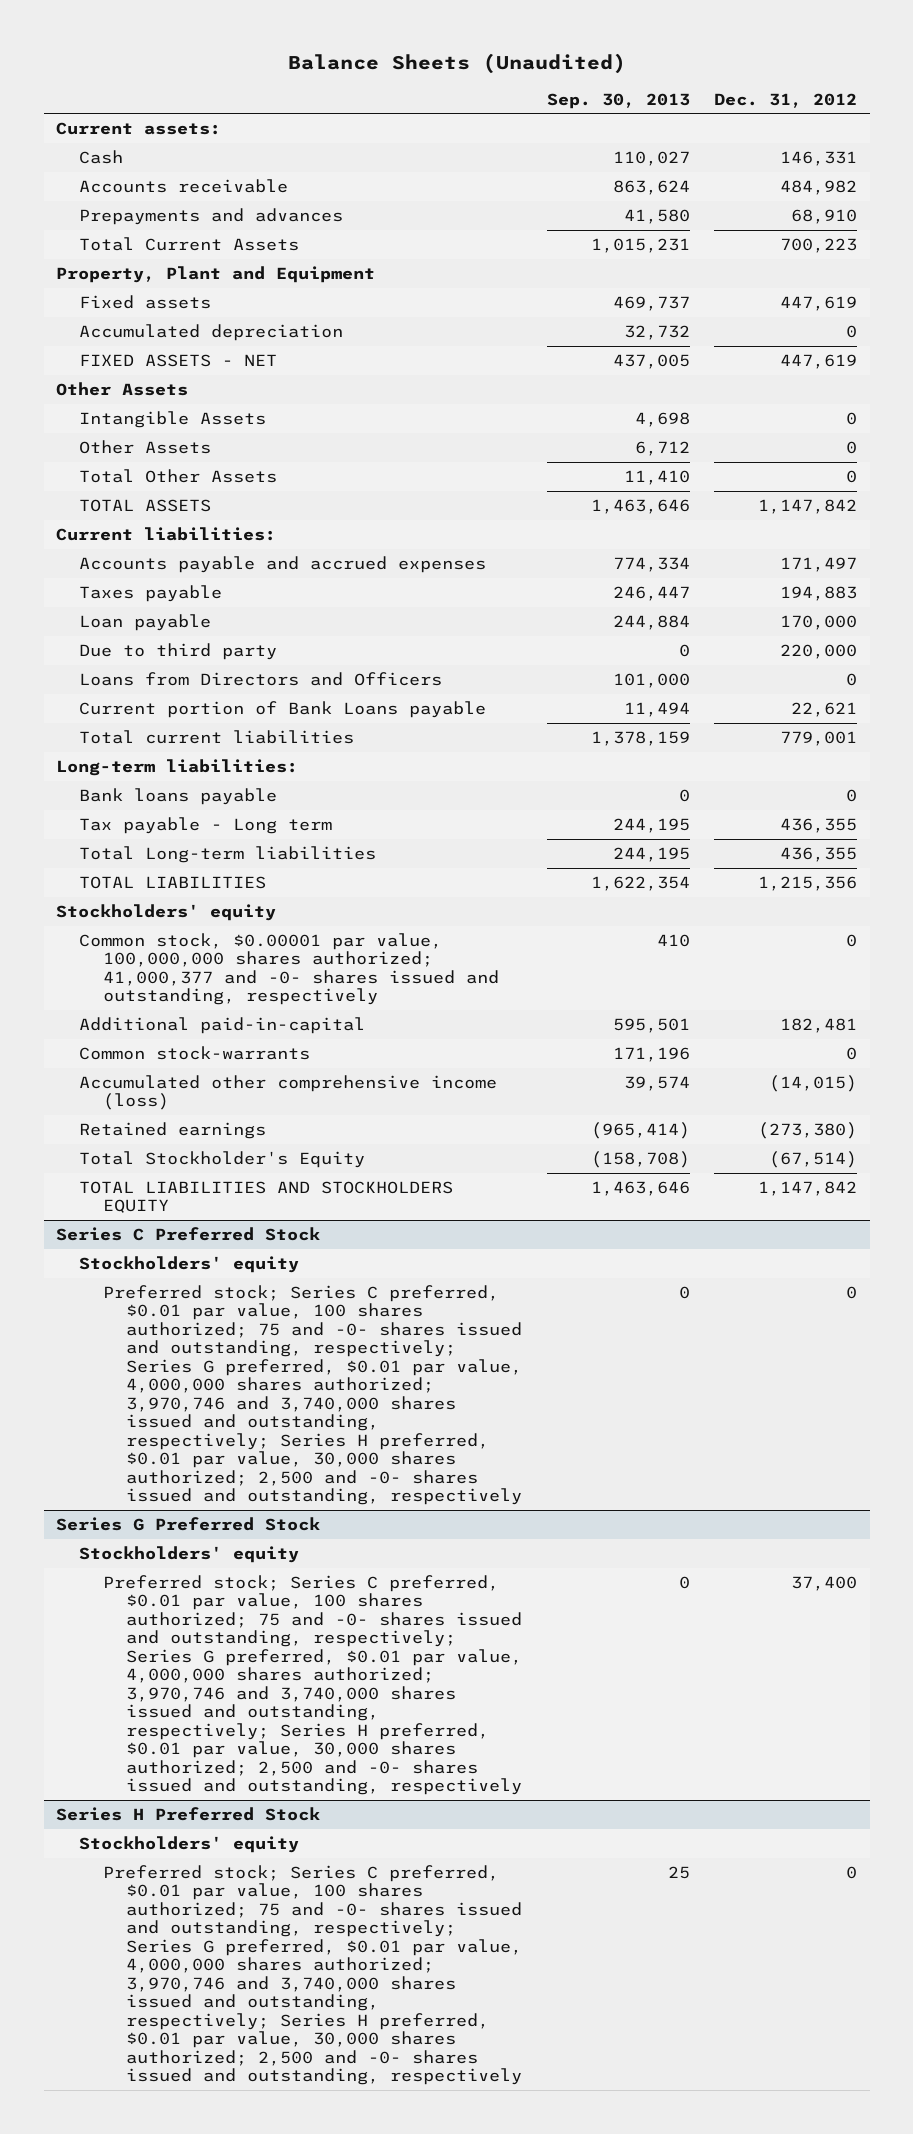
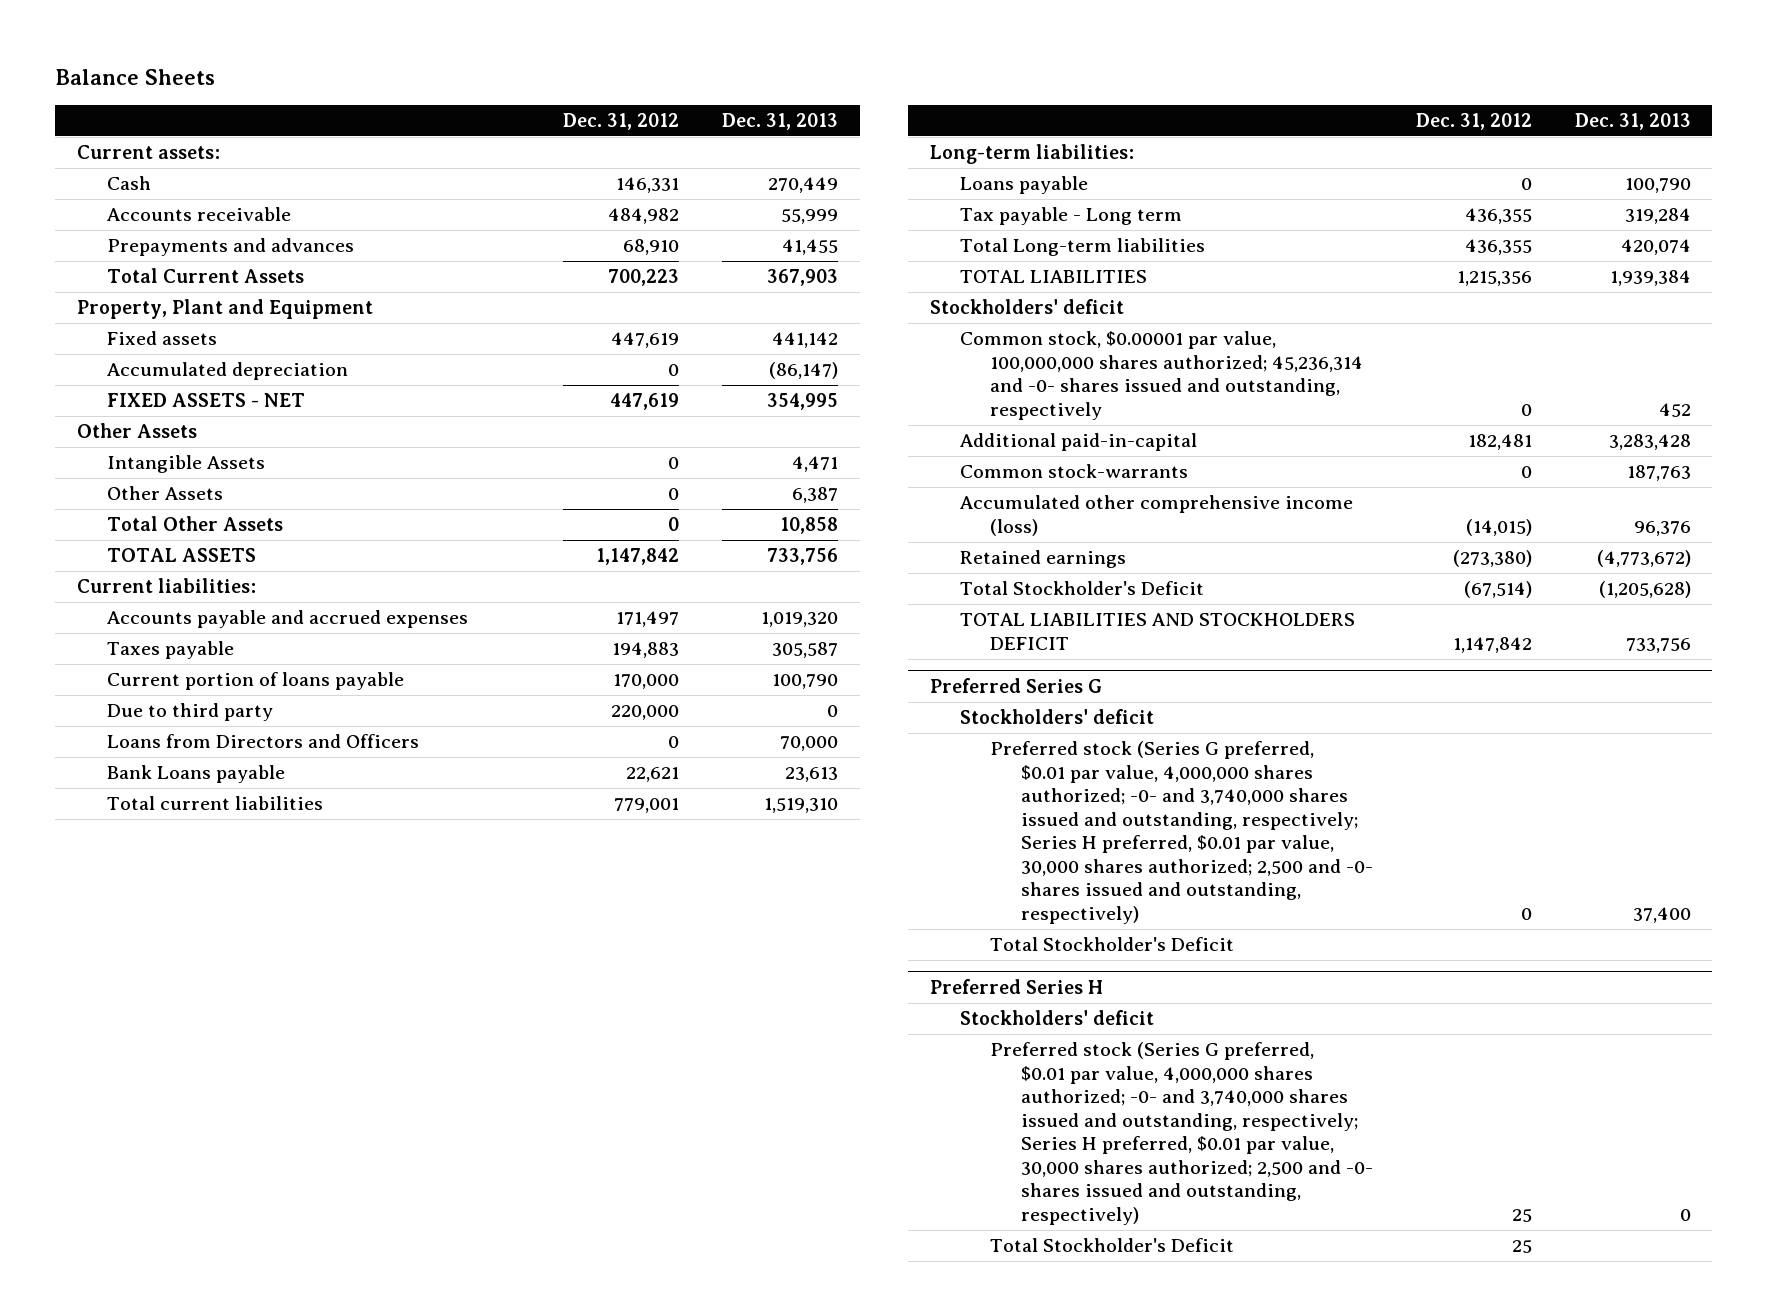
- Balance Sheets (Unaudited)
+ Balance Sheets
- | Sep. 30, 2013 | Dec. 31, 2012
+ | Dec. 31, 2012 | Dec. 31, 2013
- Loan payable | 244,884 | 170,000
+ Current portion of loans payable | 170,000 | 100,790
- Current portion of Bank Loans payable | 11,494 | 22,621
+ Bank Loans payable | 22,621 | 23,613
- Bank loans payable | 0 | 0
+ Loans payable | 0 | 100,790
- Stockholders' equity
- Common stock, $0.00001 par value, 100,000,000 shares authorized; 41,000,377 and -0- shares issued and outstanding, respectively | 410 | 0
+ Stockholders' deficit
+ Common stock, $0.00001 par value, 100,000,000 shares authorized; 45,236,314 and -0- shares issued and outstanding, respectively | 0 | 452
- Total Stockholder's Equity | (158,708) | (67,514)
- TOTAL LIABILITIES AND STOCKHOLDERS EQUITY | 1,463,646 | 1,147,842
- Series C Preferred Stock
- Stockholders' equity
- Preferred stock; Series C preferred, $0.01 par value, 100 shares authorized; 75 and -0- shares issued and outstanding, respectively; Series G preferred, $0.01 par value, 4,000,000 shares authorized; 3,970,746 and 3,740,000 shares issued and outstanding, respectively; Series H preferred, $0.01 par value, 30,000 shares authorized; 2,500 and -0- shares issued and outstanding, respectively | 0 | 0
- Series G Preferred Stock
- Stockholders' equity
- Preferred stock; Series C preferred, $0.01 par value, 100 shares authorized; 75 and -0- shares issued and outstanding, respectively; Series G preferred, $0.01 par value, 4,000,000 shares authorized; 3,970,746 and 3,740,000 shares issued and outstanding, respectively; Series H preferred, $0.01 par value, 30,000 shares authorized; 2,500 and -0- shares issued and outstanding, respectively | 0 | 37,400
- Series H Preferred Stock
- Stockholders' equity
- Preferred stock; Series C preferred, $0.01 par value, 100 shares authorized; 75 and -0- shares issued and outstanding, respectively; Series G preferred, $0.01 par value, 4,000,000 shares authorized; 3,970,746 and 3,740,000 shares issued and outstanding, respectively; Series H preferred, $0.01 par value, 30,000 shares authorized; 2,500 and -0- shares issued and outstanding, respectively | 25 | 0
+ Total Stockholder's Deficit | (67,514) | (1,205,628)
+ TOTAL LIABILITIES AND STOCKHOLDERS DEFICIT | 1,147,842 | 733,756
+ Preferred Series G
+ Stockholders' deficit
+ Preferred stock (Series G preferred, $0.01 par value, 4,000,000 shares authorized; -0- and 3,740,000 shares issued and outstanding, respectively; Series H preferred, $0.01 par value, 30,000 shares authorized; 2,500 and -0- shares issued and outstanding, respectively) | 0 | 37,400
+ Total Stockholder's Deficit
+ Preferred Series H
+ Stockholders' deficit
+ Preferred stock (Series G preferred, $0.01 par value, 4,000,000 shares authorized; -0- and 3,740,000 shares issued and outstanding, respectively; Series H preferred, $0.01 par value, 30,000 shares authorized; 2,500 and -0- shares issued and outstanding, respectively) | 25 | 0
+ Total Stockholder's Deficit | 25 |

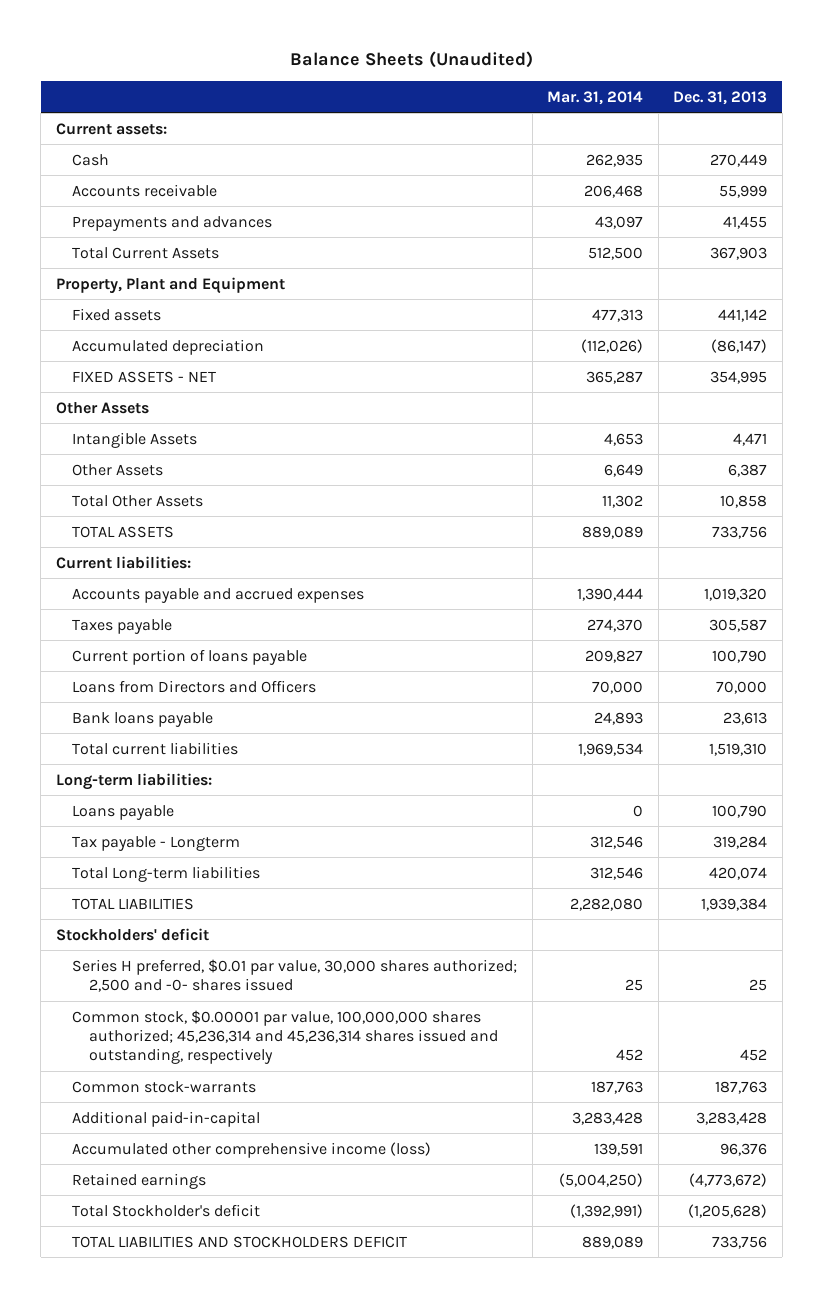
- Balance Sheets
+ Balance Sheets (Unaudited)
- | Dec. 31, 2012 | Dec. 31, 2013
+ | Mar. 31, 2014 | Dec. 31, 2013
- Due to third party | 220,000 | 0
- Bank Loans payable | 22,621 | 23,613
+ Bank loans payable | 24,893 | 23,613
- Tax payable - Long term | 436,355 | 319,284
+ Tax payable - Longterm | 312,546 | 319,284
- Common stock, $0.00001 par value, 100,000,000 shares authorized; 45,236,314 and -0- shares issued and outstanding, respectively | 0 | 452
+ Series H preferred, $0.01 par value, 30,000 shares authorized; 2,500 and -0- shares issued | 25 | 25
+ Common stock, $0.00001 par value, 100,000,000 shares authorized; 45,236,314 and 45,236,314 shares issued and outstanding, respectively | 452 | 452
moved down: Additional paid-in-capital | 3,283,428 | 3,283,428
- Total Stockholder's Deficit | (67,514) | (1,205,628)
+ Total Stockholder's deficit | (1,392,991) | (1,205,628)
- Preferred Series G
- Stockholders' deficit
- Preferred stock (Series G preferred, $0.01 par value, 4,000,000 shares authorized; -0- and 3,740,000 shares issued and outstanding, respectively; Series H preferred, $0.01 par value, 30,000 shares authorized; 2,500 and -0- shares issued and outstanding, respectively) | 0 | 37,400
- Total Stockholder's Deficit
- Preferred Series H
- Stockholders' deficit
- Preferred stock (Series G preferred, $0.01 par value, 4,000,000 shares authorized; -0- and 3,740,000 shares issued and outstanding, respectively; Series H preferred, $0.01 par value, 30,000 shares authorized; 2,500 and -0- shares issued and outstanding, respectively) | 25 | 0
- Total Stockholder's Deficit | 25 |

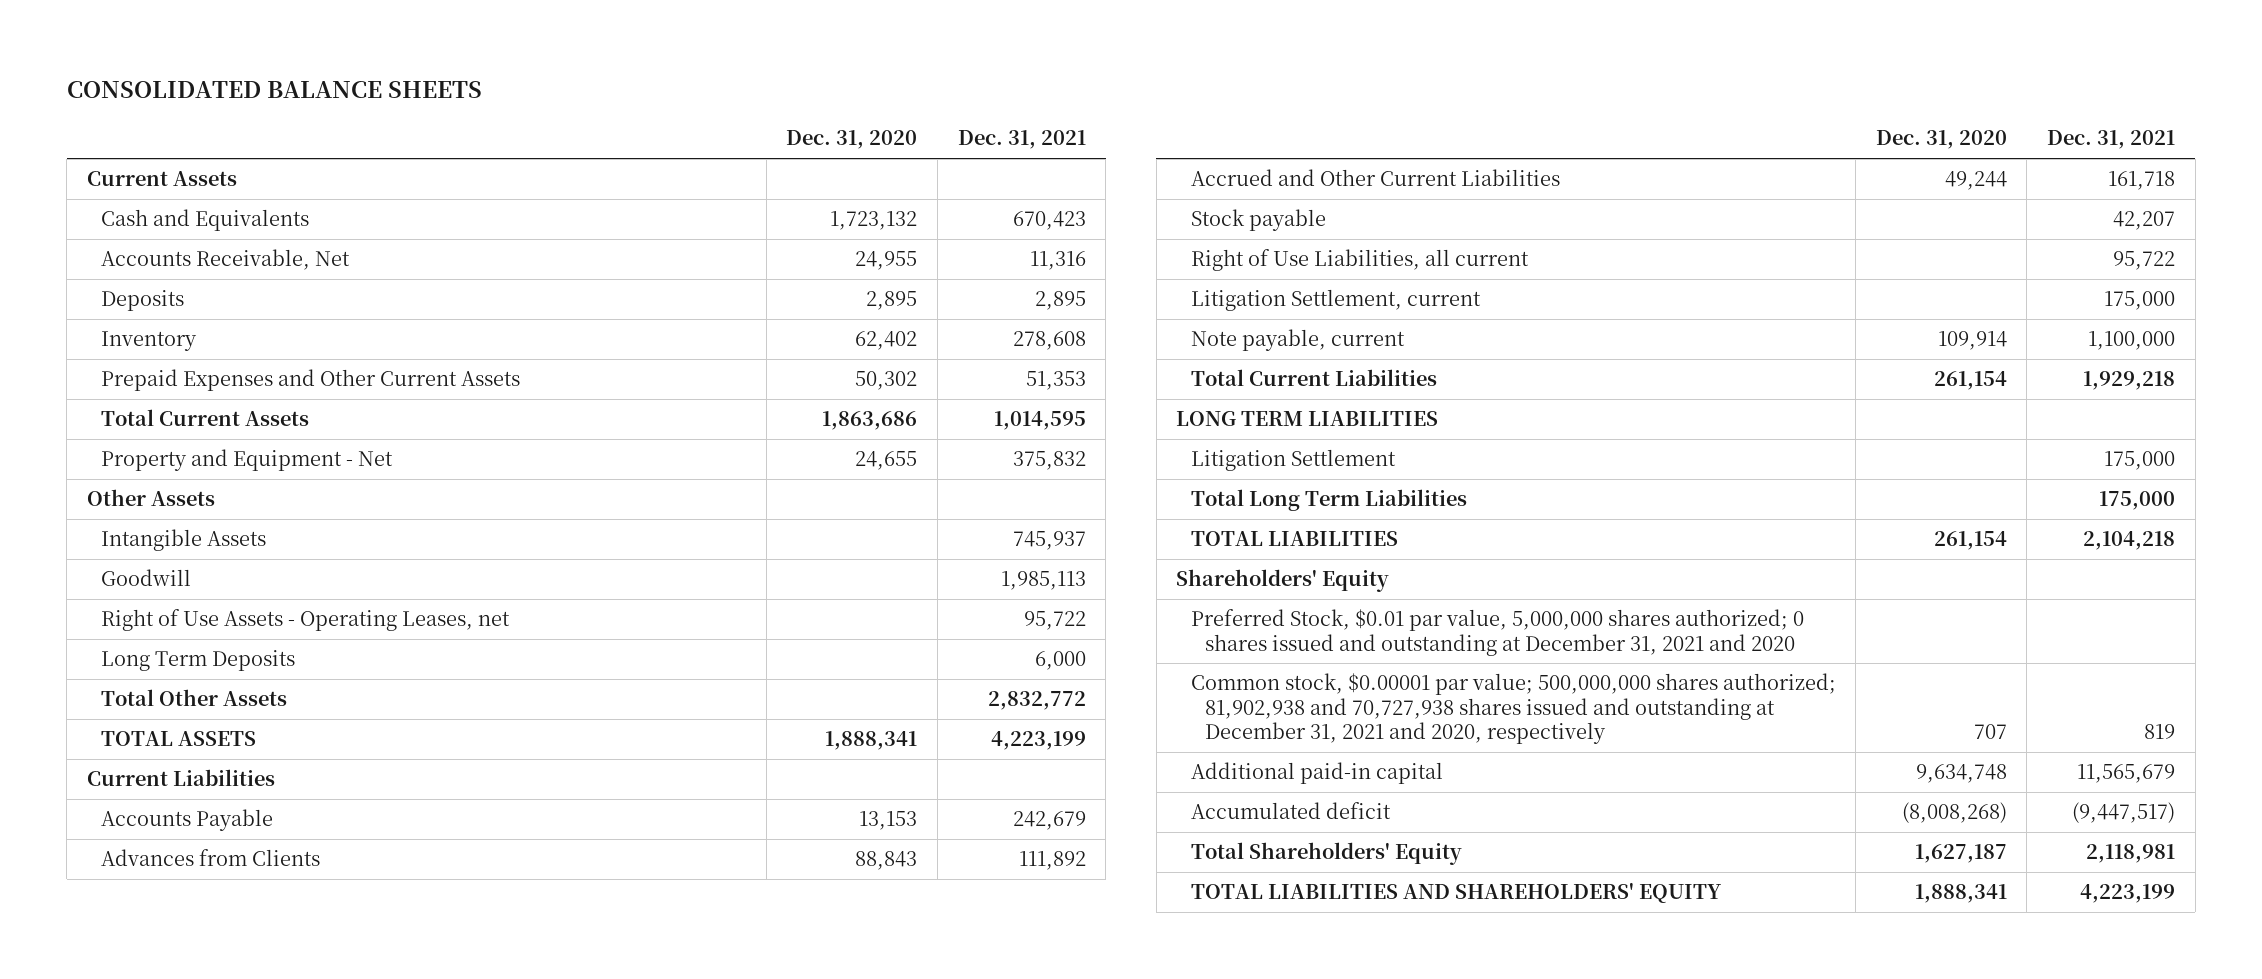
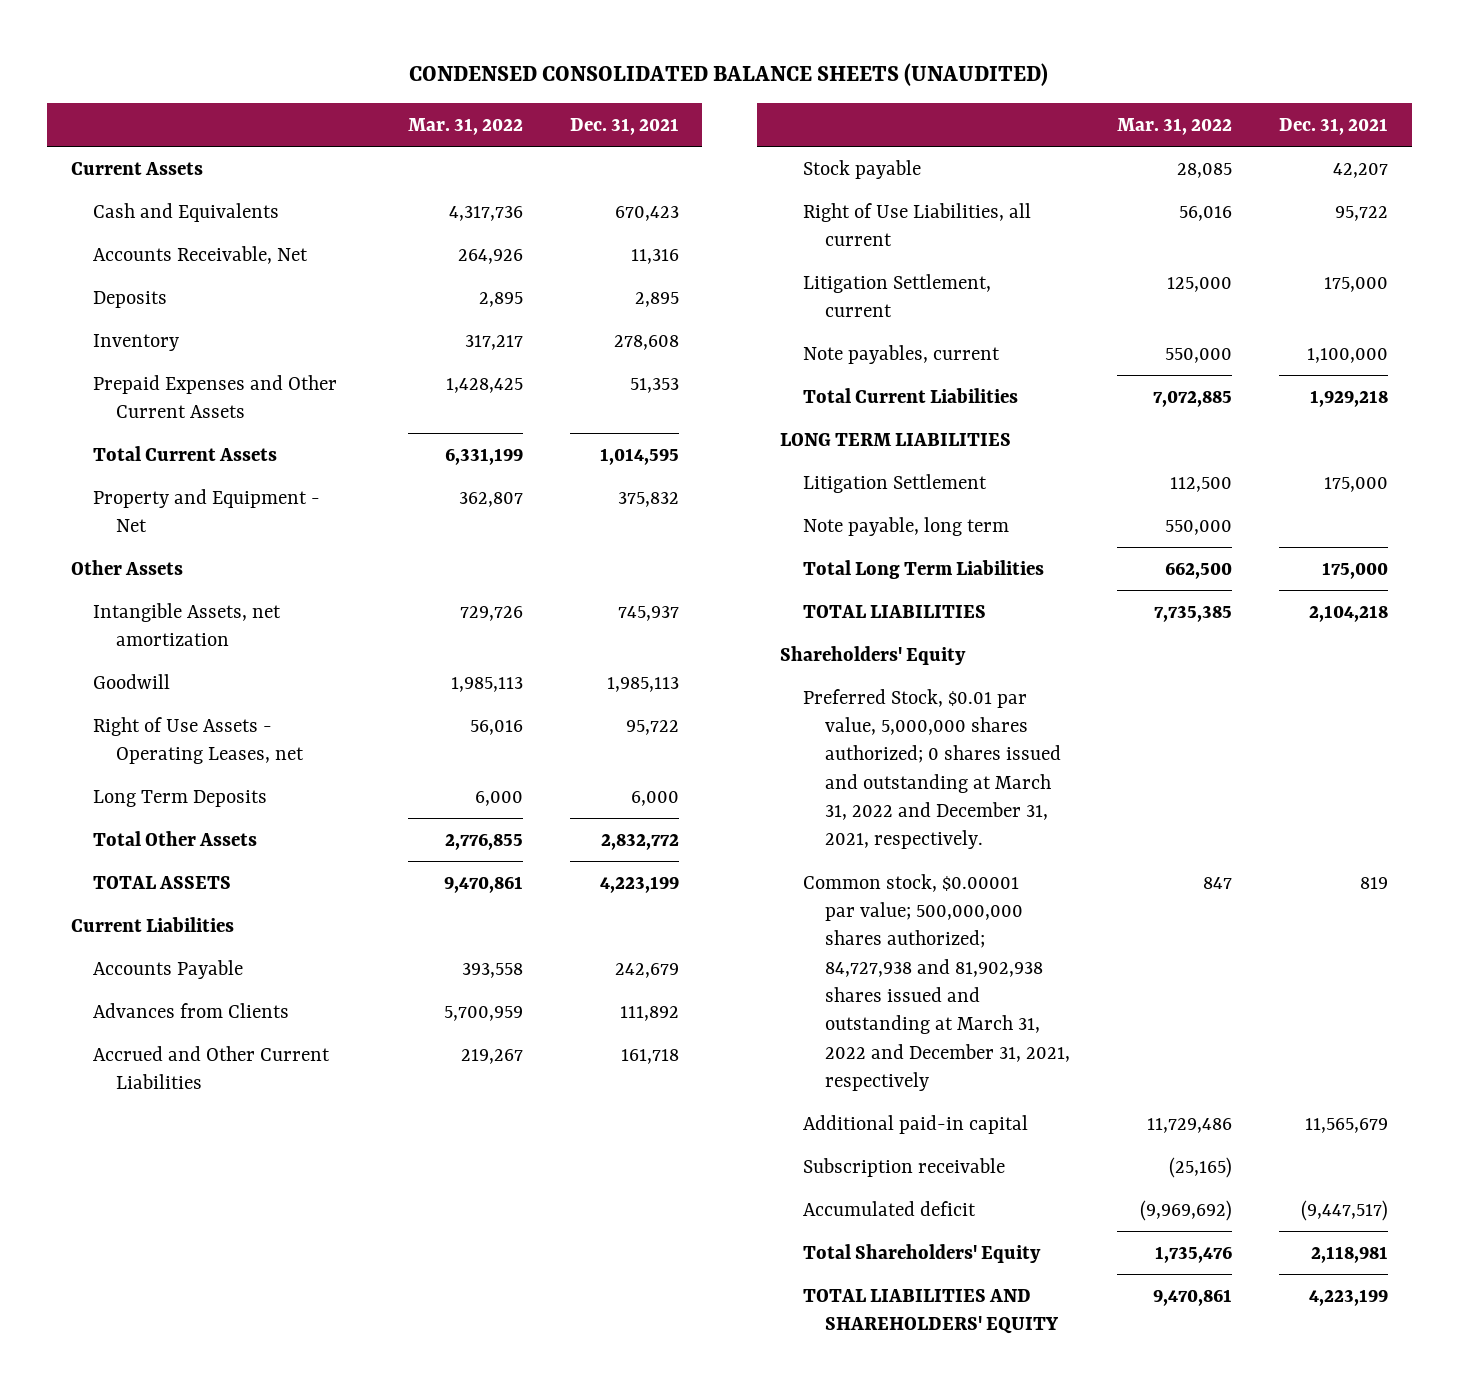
- CONSOLIDATED BALANCE SHEETS
+ CONDENSED CONSOLIDATED BALANCE SHEETS (UNAUDITED)
- | Dec. 31, 2020 | Dec. 31, 2021
+ | Mar. 31, 2022 | Dec. 31, 2021
- Intangible Assets | | 745,937
+ Intangible Assets, net amortization | 729,726 | 745,937
- Note payable, current | 109,914 | 1,100,000
+ Note payables, current | 550,000 | 1,100,000
+ Note payable, long term | 550,000 |
- Preferred Stock, $0.01 par value, 5,000,000 shares authorized; 0 shares issued and outstanding at December 31, 2021 and 2020
- Common stock, $0.00001 par value; 500,000,000 shares authorized; 81,902,938 and 70,727,938 shares issued and outstanding at December 31, 2021 and 2020, respectively | 707 | 819
+ Preferred Stock, $0.01 par value, 5,000,000 shares authorized; 0 shares issued and outstanding at March 31, 2022 and December 31, 2021, respectively.
+ Common stock, $0.00001 par value; 500,000,000 shares authorized; 84,727,938 and 81,902,938 shares issued and outstanding at March 31, 2022 and December 31, 2021, respectively | 847 | 819
+ Subscription receivable | (25,165) |

